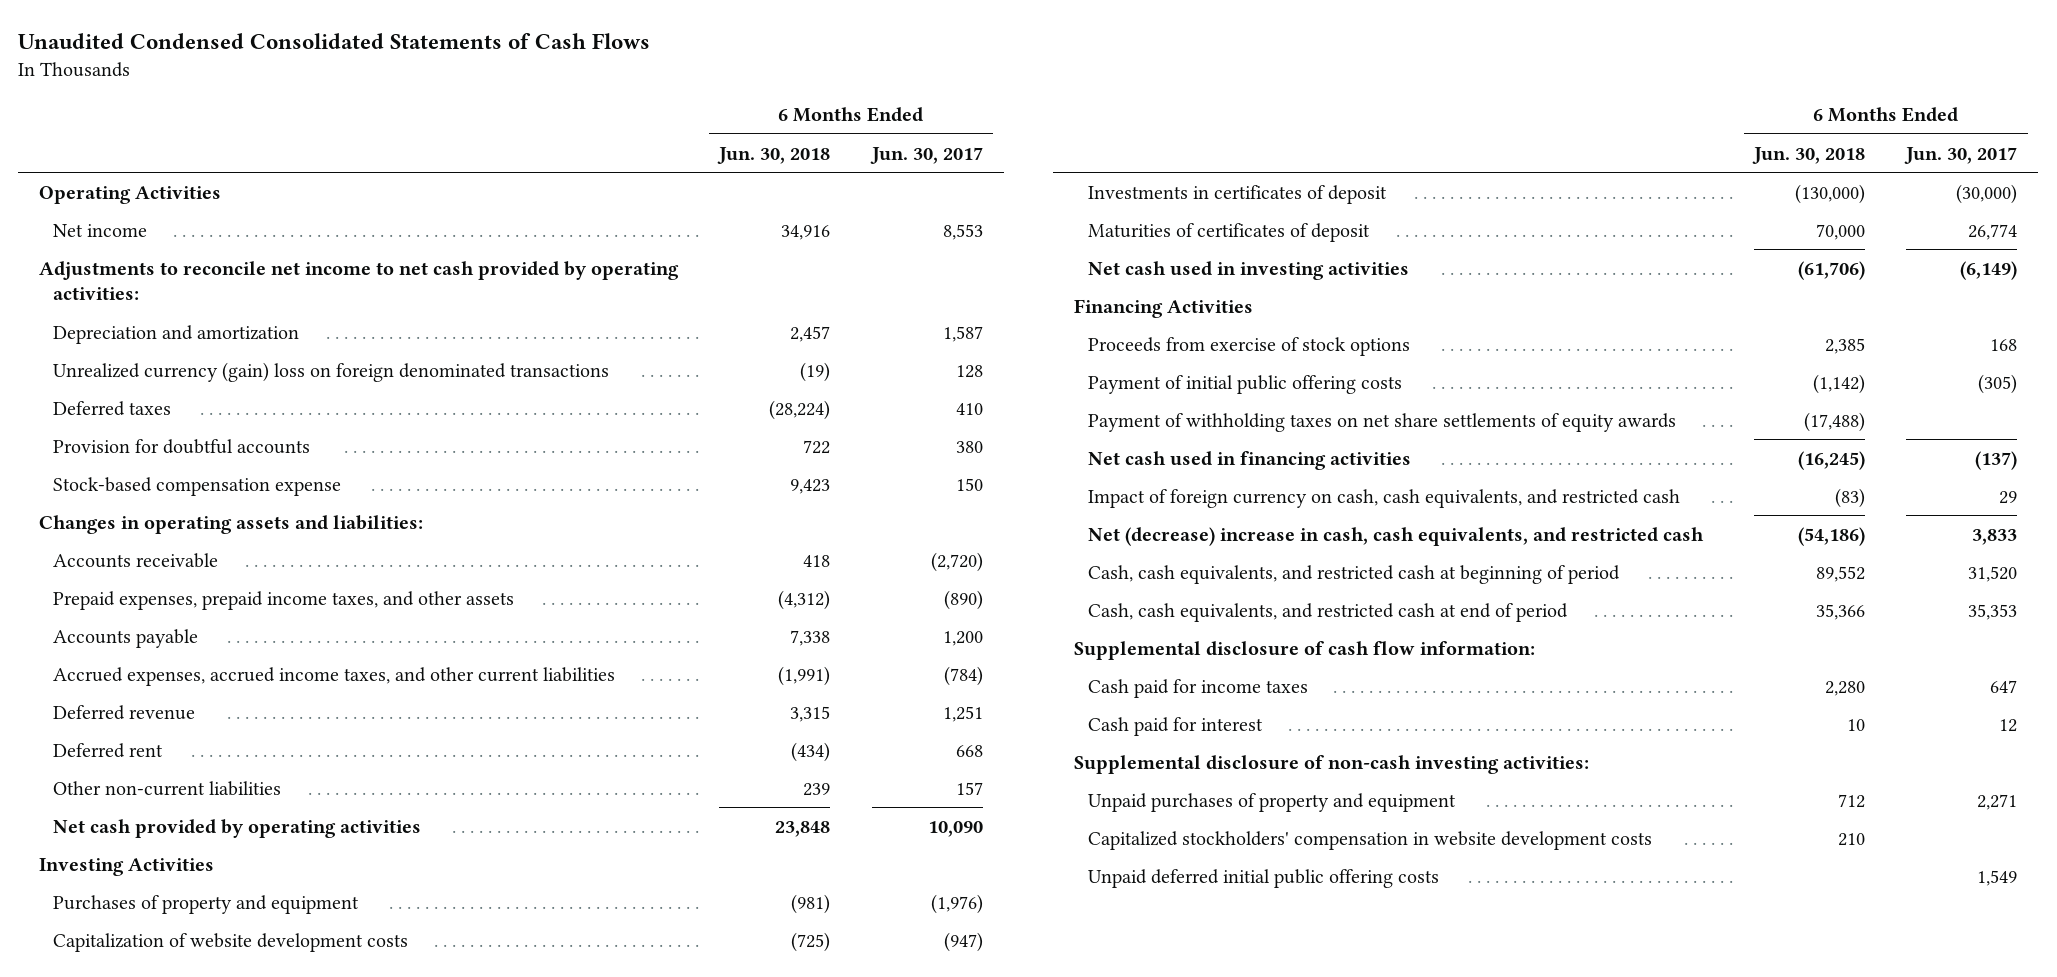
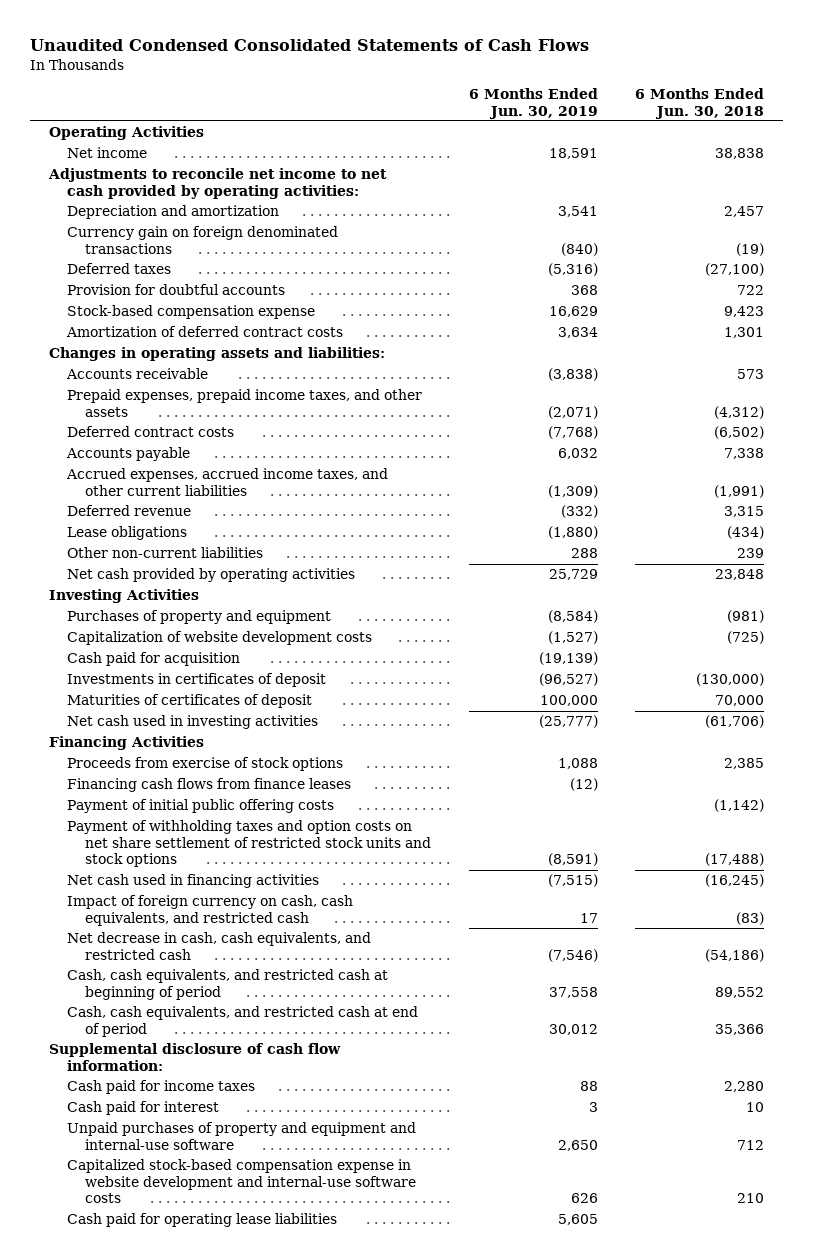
- | 6 Months Ended Jun. 30, 2018 | 6 Months Ended Jun. 30, 2017
+ | 6 Months Ended Jun. 30, 2019 | 6 Months Ended Jun. 30, 2018
- Net income | 34,916 | 8,553
+ Net income | 18,591 | 38,838
- Unrealized currency (gain) loss on foreign denominated transactions | (19) | 128
- Deferred taxes | (28,224) | 410
+ Currency gain on foreign denominated transactions | (840) | (19)
+ Deferred taxes | (5,316) | (27,100)
+ Amortization of deferred contract costs | 3,634 | 1,301
- Accounts receivable | 418 | (2,720)
+ Accounts receivable | (3,838) | 573
+ Deferred contract costs | (7,768) | (6,502)
- Deferred rent | (434) | 668
+ Lease obligations | (1,880) | (434)
+ Cash paid for acquisition | (19,139) |
+ Financing cash flows from finance leases | (12) |
- Payment of withholding taxes on net share settlements of equity awards | (17,488) |
+ Payment of withholding taxes and option costs on net share settlement of restricted stock units and stock options | (8,591) | (17,488)
- Net (decrease) increase in cash, cash equivalents, and restricted cash | (54,186) | 3,833
+ Net decrease in cash, cash equivalents, and restricted cash | (7,546) | (54,186)
- Supplemental disclosure of non-cash investing activities:
- Unpaid purchases of property and equipment | 712 | 2,271
- Capitalized stockholders' compensation in website development costs | 210 |
- Unpaid deferred initial public offering costs | | 1,549
+ Unpaid purchases of property and equipment and internal-use software | 2,650 | 712
+ Capitalized stock-based compensation expense in website development and internal-use software costs | 626 | 210
+ Cash paid for operating lease liabilities | 5,605 |

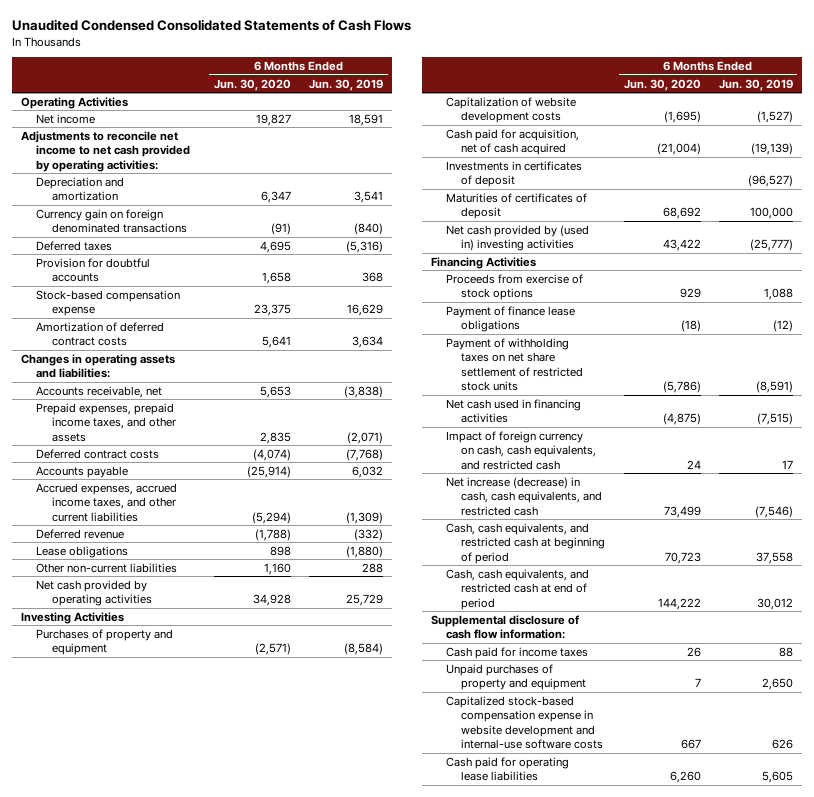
- | 6 Months Ended Jun. 30, 2019 | 6 Months Ended Jun. 30, 2018
+ | 6 Months Ended Jun. 30, 2020 | 6 Months Ended Jun. 30, 2019
- Accounts receivable | (3,838) | 573
+ Accounts receivable, net | 5,653 | (3,838)
- Cash paid for acquisition | (19,139) |
+ Cash paid for acquisition, net of cash acquired | (21,004) | (19,139)
- Net cash used in investing activities | (25,777) | (61,706)
+ Net cash provided by (used in) investing activities | 43,422 | (25,777)
- Financing cash flows from finance leases | (12) |
- Payment of initial public offering costs | | (1,142)
- Payment of withholding taxes and option costs on net share settlement of restricted stock units and stock options | (8,591) | (17,488)
+ Payment of finance lease obligations | (18) | (12)
+ Payment of withholding taxes on net share settlement of restricted stock units | (5,786) | (8,591)
- Net decrease in cash, cash equivalents, and restricted cash | (7,546) | (54,186)
+ Net increase (decrease) in cash, cash equivalents, and restricted cash | 73,499 | (7,546)
- Cash paid for interest | 3 | 10
- Unpaid purchases of property and equipment and internal-use software | 2,650 | 712
+ Unpaid purchases of property and equipment | 7 | 2,650

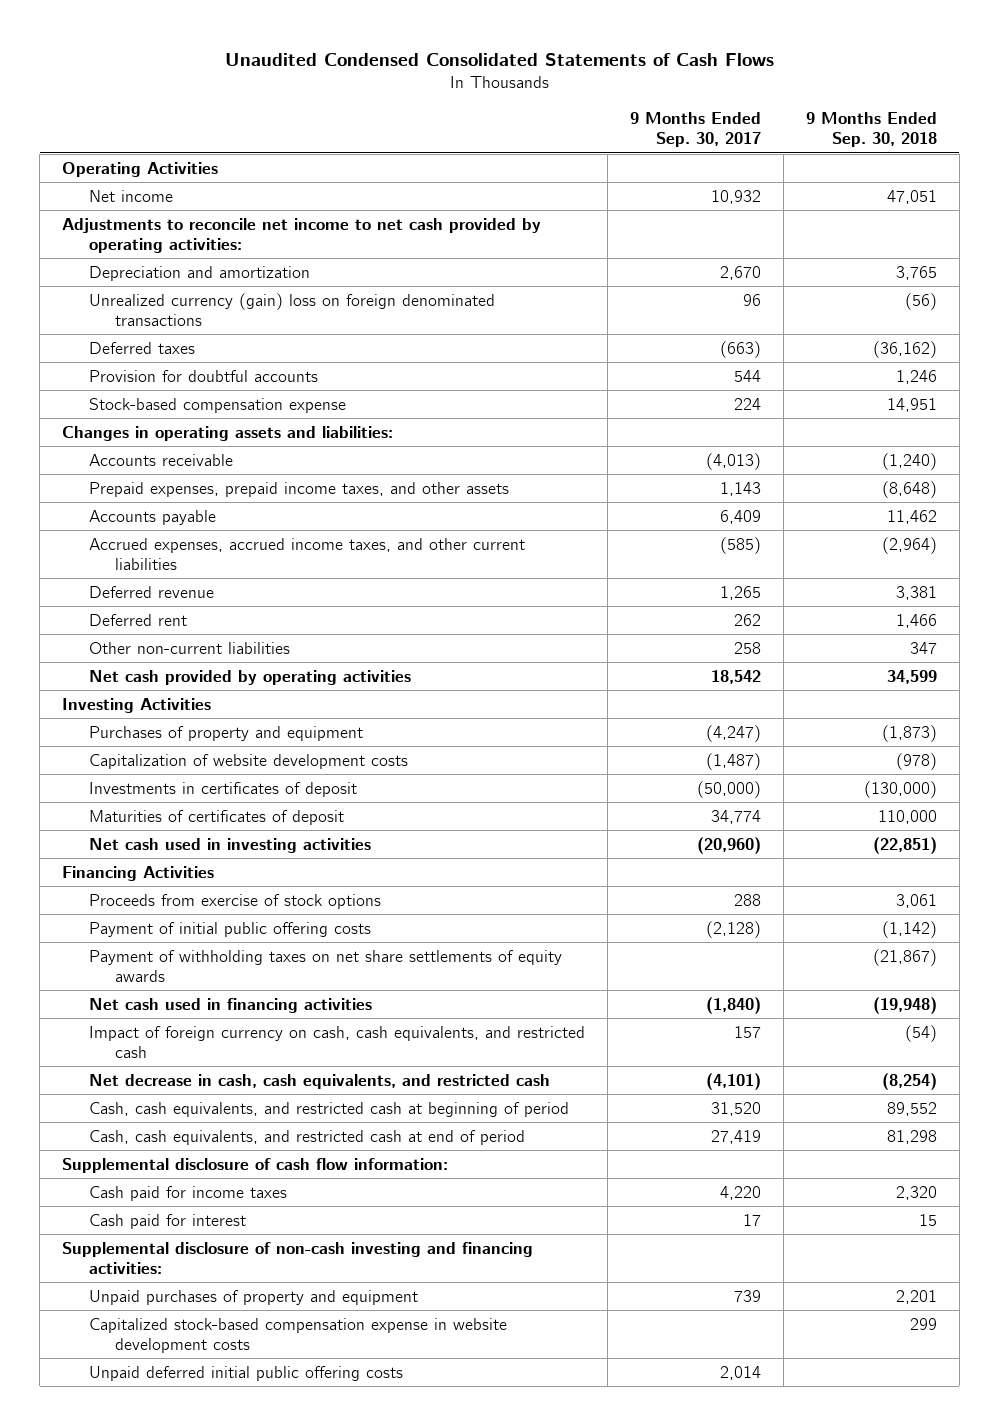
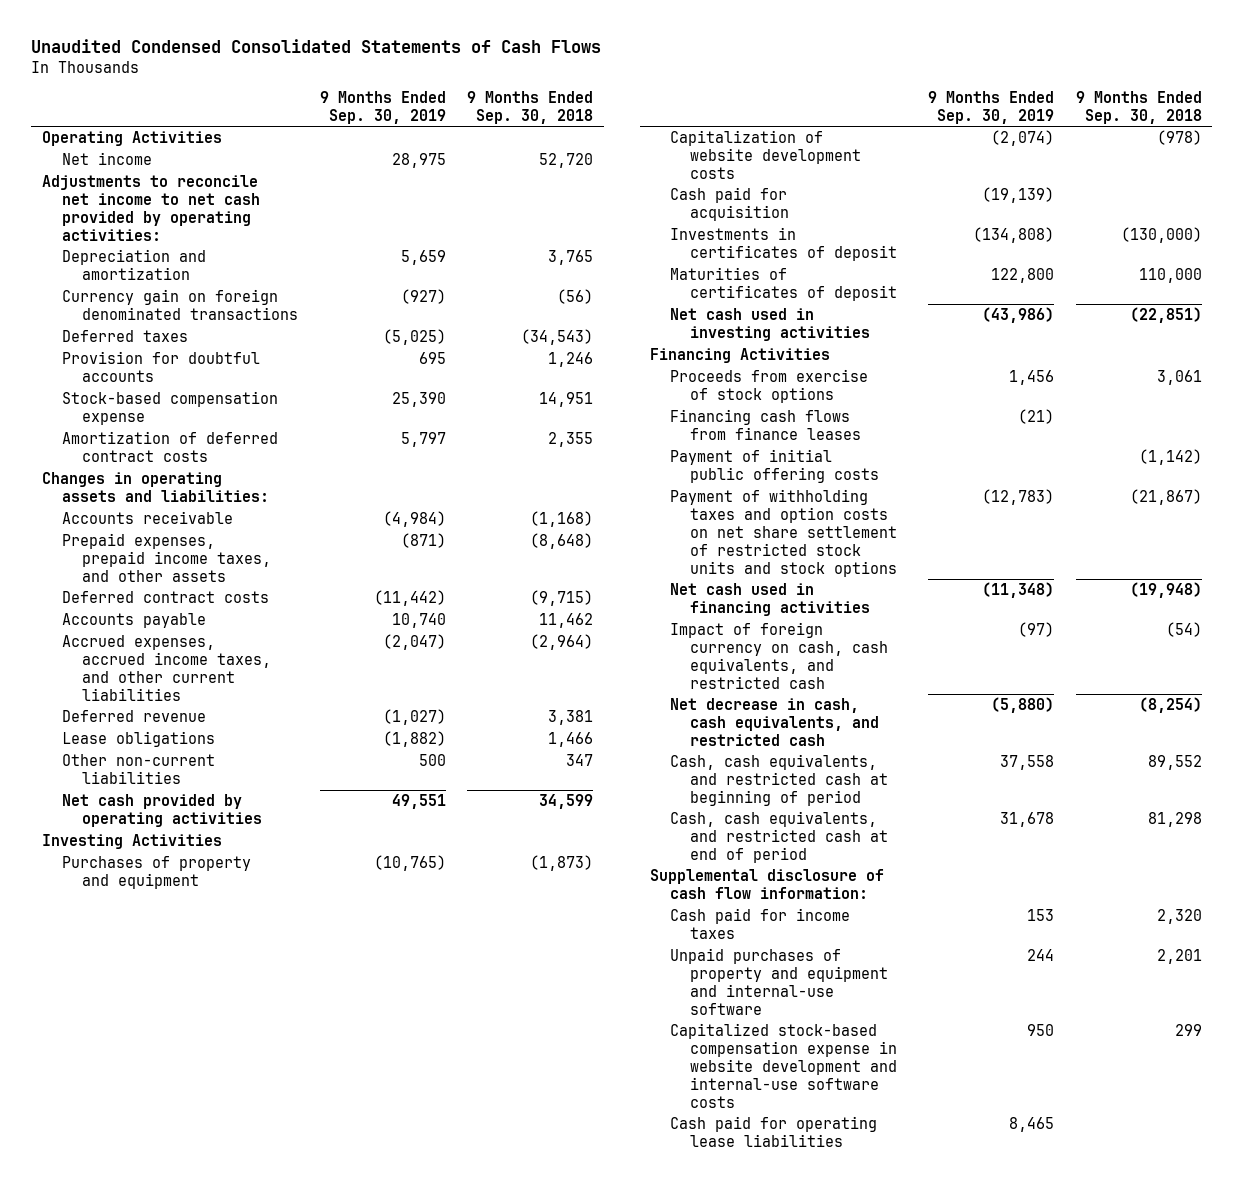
- | 9 Months Ended Sep. 30, 2017 | 9 Months Ended Sep. 30, 2018
+ | 9 Months Ended Sep. 30, 2019 | 9 Months Ended Sep. 30, 2018
- Net income | 10,932 | 47,051
+ Net income | 28,975 | 52,720
- Unrealized currency (gain) loss on foreign denominated transactions | 96 | (56)
- Deferred taxes | (663) | (36,162)
+ Currency gain on foreign denominated transactions | (927) | (56)
+ Deferred taxes | (5,025) | (34,543)
+ Amortization of deferred contract costs | 5,797 | 2,355
- Accounts receivable | (4,013) | (1,240)
+ Accounts receivable | (4,984) | (1,168)
+ Deferred contract costs | (11,442) | (9,715)
- Deferred rent | 262 | 1,466
+ Lease obligations | (1,882) | 1,466
+ Cash paid for acquisition | (19,139) |
+ Financing cash flows from finance leases | (21) |
- Payment of withholding taxes on net share settlements of equity awards | | (21,867)
+ Payment of withholding taxes and option costs on net share settlement of restricted stock units and stock options | (12,783) | (21,867)
- Cash paid for interest | 17 | 15
- Supplemental disclosure of non-cash investing and financing activities:
- Unpaid purchases of property and equipment | 739 | 2,201
- Capitalized stock-based compensation expense in website development costs | | 299
- Unpaid deferred initial public offering costs | 2,014 |
+ Unpaid purchases of property and equipment and internal-use software | 244 | 2,201
+ Capitalized stock-based compensation expense in website development and internal-use software costs | 950 | 299
+ Cash paid for operating lease liabilities | 8,465 |

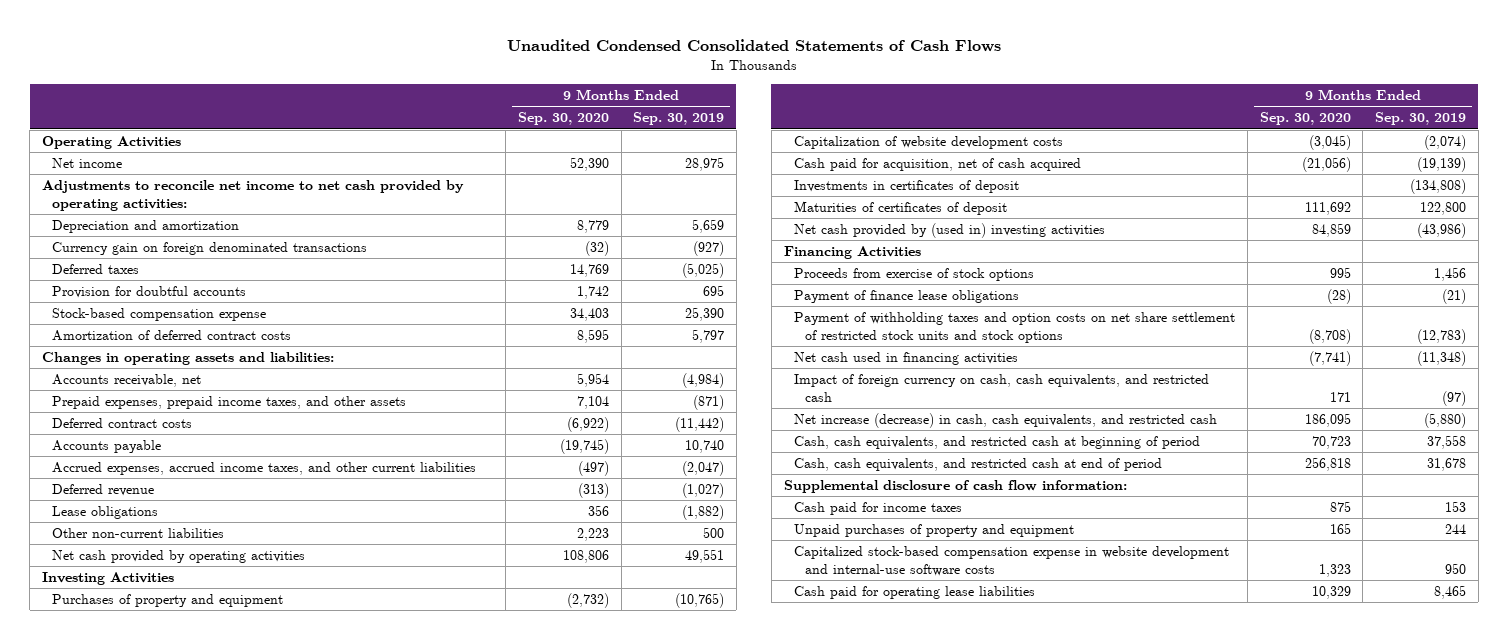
- | 9 Months Ended Sep. 30, 2019 | 9 Months Ended Sep. 30, 2018
+ | 9 Months Ended Sep. 30, 2020 | 9 Months Ended Sep. 30, 2019
- Accounts receivable | (4,984) | (1,168)
+ Accounts receivable, net | 5,954 | (4,984)
- Cash paid for acquisition | (19,139) |
+ Cash paid for acquisition, net of cash acquired | (21,056) | (19,139)
- Net cash used in investing activities | (43,986) | (22,851)
+ Net cash provided by (used in) investing activities | 84,859 | (43,986)
- Financing cash flows from finance leases | (21) |
- Payment of initial public offering costs | | (1,142)
+ Payment of finance lease obligations | (28) | (21)
- Net decrease in cash, cash equivalents, and restricted cash | (5,880) | (8,254)
+ Net increase (decrease) in cash, cash equivalents, and restricted cash | 186,095 | (5,880)
- Unpaid purchases of property and equipment and internal-use software | 244 | 2,201
+ Unpaid purchases of property and equipment | 165 | 244

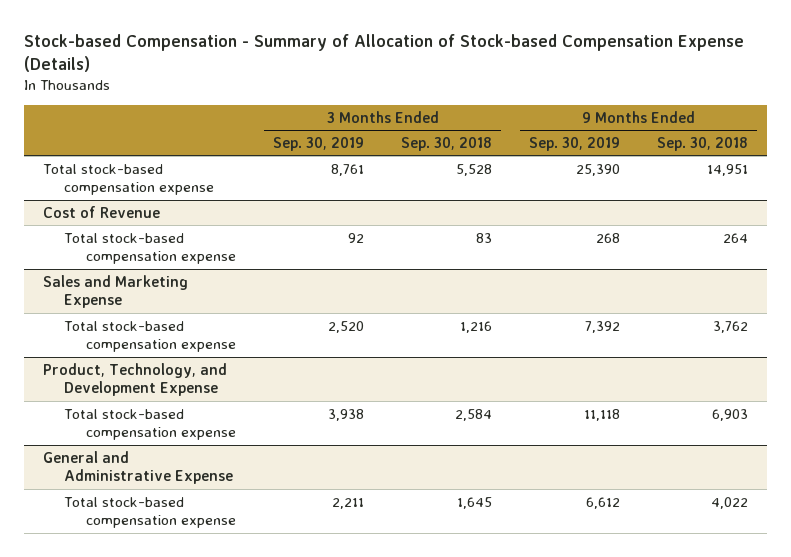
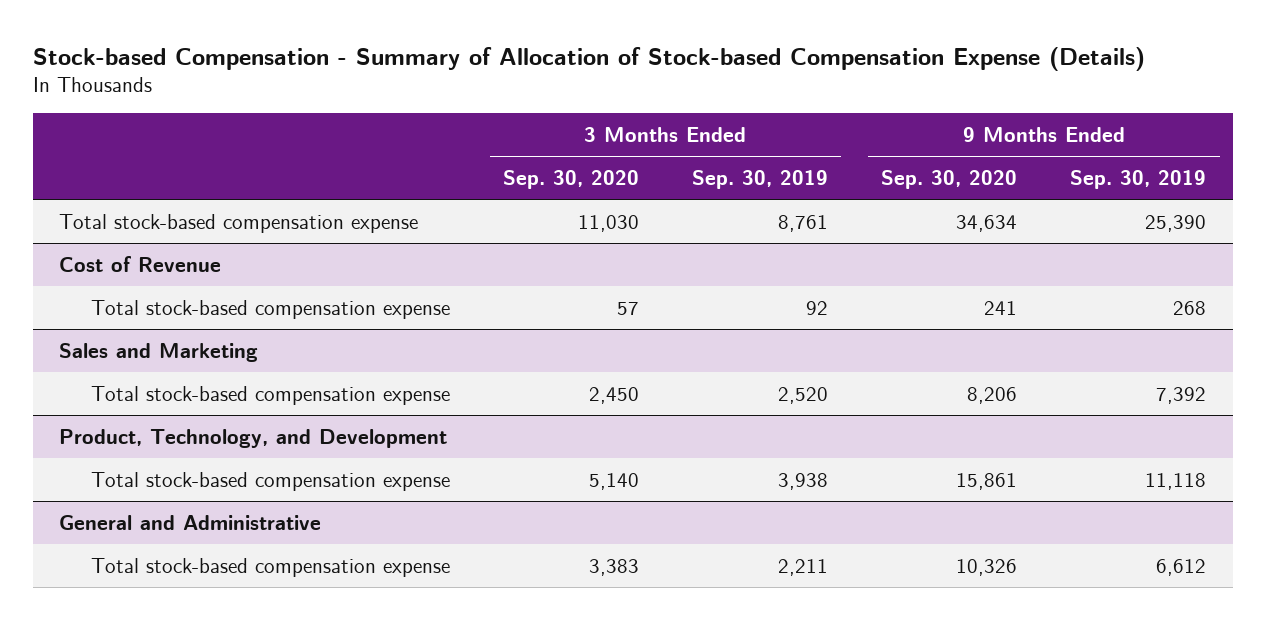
- | 3 Months Ended Sep. 30, 2019 | 3 Months Ended Sep. 30, 2018 | 9 Months Ended Sep. 30, 2019 | 9 Months Ended Sep. 30, 2018
+ | 3 Months Ended Sep. 30, 2020 | 3 Months Ended Sep. 30, 2019 | 9 Months Ended Sep. 30, 2020 | 9 Months Ended Sep. 30, 2019
- Sales and Marketing Expense
+ Sales and Marketing
- Product, Technology, and Development Expense
+ Product, Technology, and Development
- General and Administrative Expense
+ General and Administrative

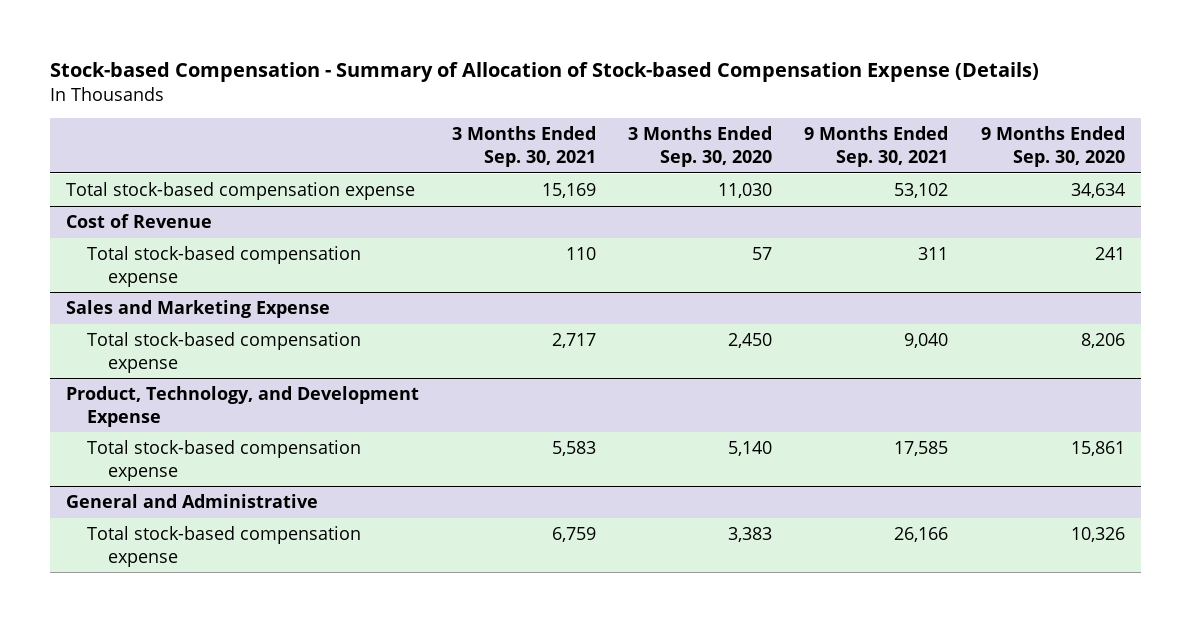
- | 3 Months Ended Sep. 30, 2020 | 3 Months Ended Sep. 30, 2019 | 9 Months Ended Sep. 30, 2020 | 9 Months Ended Sep. 30, 2019
+ | 3 Months Ended Sep. 30, 2021 | 3 Months Ended Sep. 30, 2020 | 9 Months Ended Sep. 30, 2021 | 9 Months Ended Sep. 30, 2020
- Sales and Marketing
+ Sales and Marketing Expense
- Product, Technology, and Development
+ Product, Technology, and Development Expense

